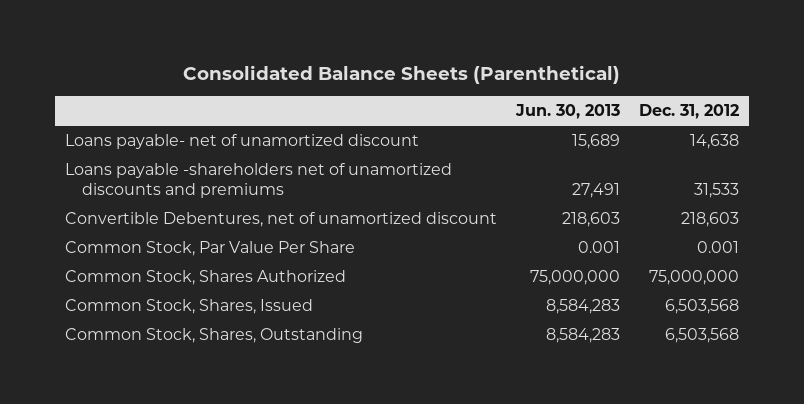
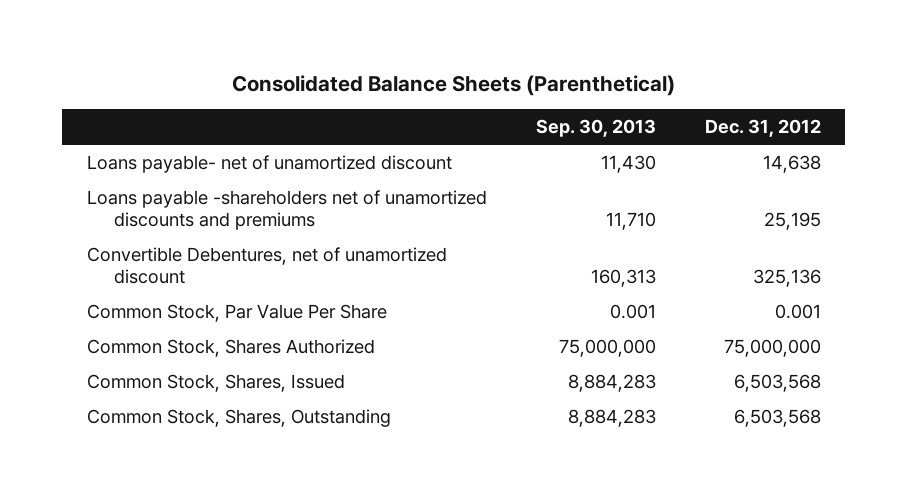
- | Jun. 30, 2013 | Dec. 31, 2012
+ | Sep. 30, 2013 | Dec. 31, 2012
- Loans payable -shareholders net of unamortized discounts and premiums | 27,491 | 31,533
- Convertible Debentures, net of unamortized discount | 218,603 | 218,603
+ Loans payable -shareholders net of unamortized discounts and premiums | 11,710 | 25,195
+ Convertible Debentures, net of unamortized discount | 160,313 | 325,136

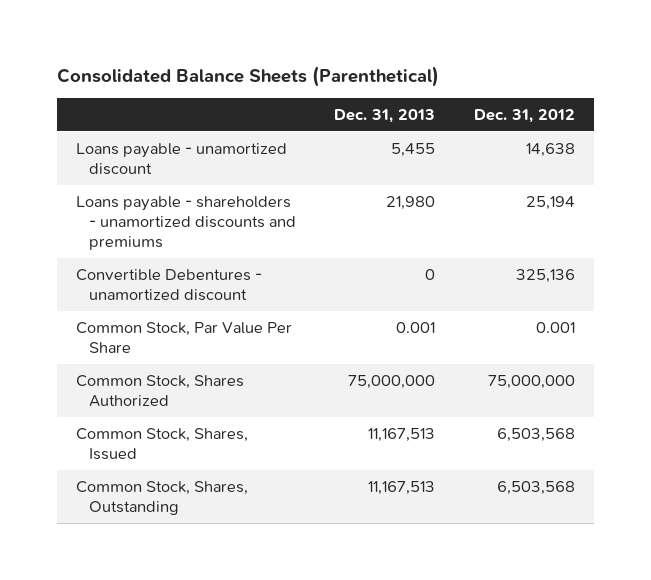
- | Sep. 30, 2013 | Dec. 31, 2012
+ | Dec. 31, 2013 | Dec. 31, 2012
- Loans payable- net of unamortized discount | 11,430 | 14,638
- Loans payable -shareholders net of unamortized discounts and premiums | 11,710 | 25,195
- Convertible Debentures, net of unamortized discount | 160,313 | 325,136
+ Loans payable - unamortized discount | 5,455 | 14,638
+ Loans payable - shareholders - unamortized discounts and premiums | 21,980 | 25,194
+ Convertible Debentures - unamortized discount | 0 | 325,136

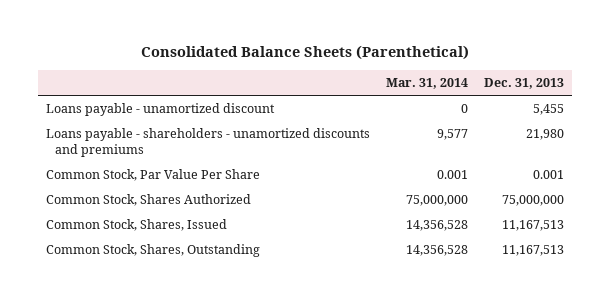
- | Dec. 31, 2013 | Dec. 31, 2012
+ | Mar. 31, 2014 | Dec. 31, 2013
- Convertible Debentures - unamortized discount | 0 | 325,136

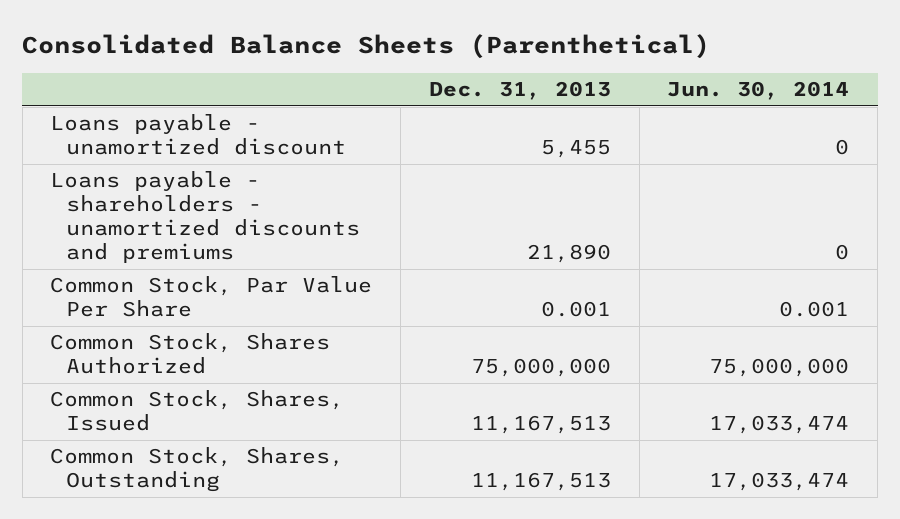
- | Mar. 31, 2014 | Dec. 31, 2013
+ | Dec. 31, 2013 | Jun. 30, 2014
- Loans payable - shareholders - unamortized discounts and premiums | 9,577 | 21,980
+ Loans payable - shareholders - unamortized discounts and premiums | 21,890 | 0

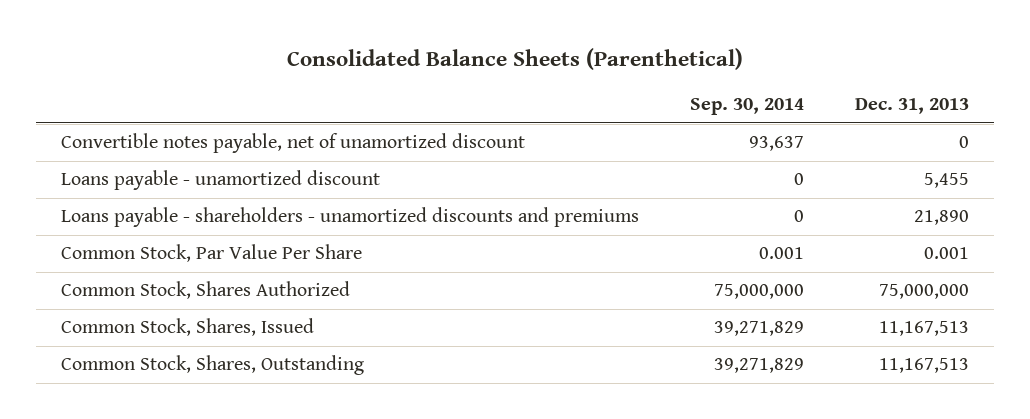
- | Dec. 31, 2013 | Jun. 30, 2014
+ | Sep. 30, 2014 | Dec. 31, 2013
+ Convertible notes payable, net of unamortized discount | 93,637 | 0

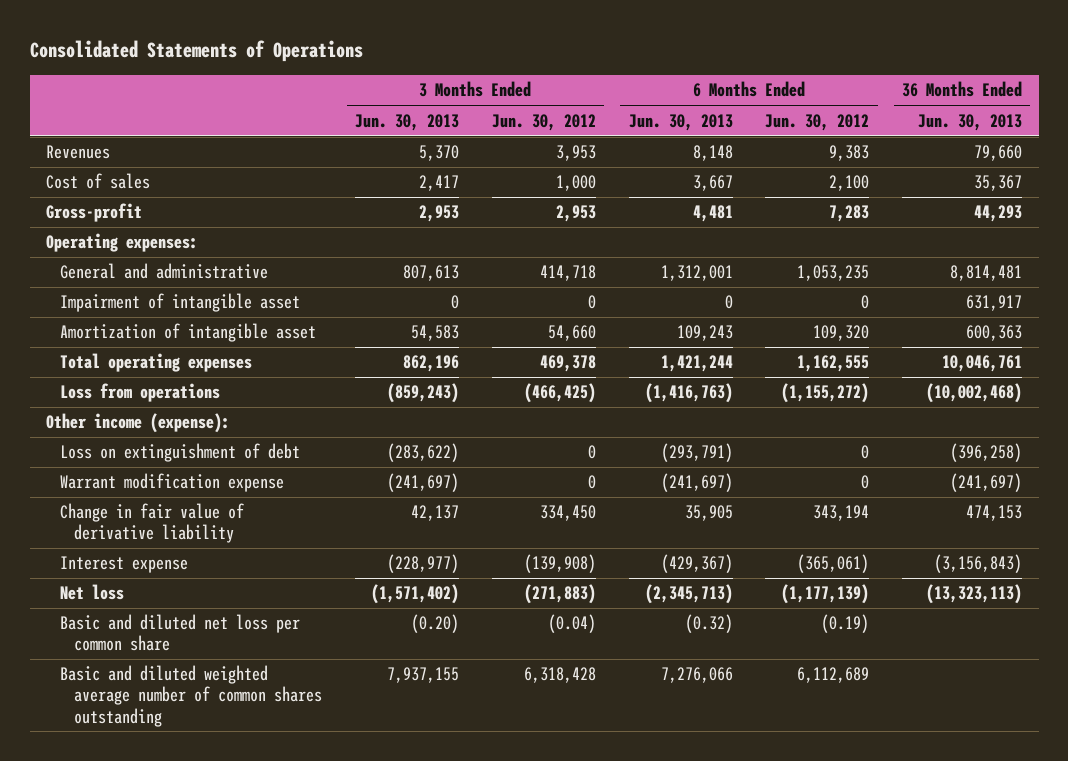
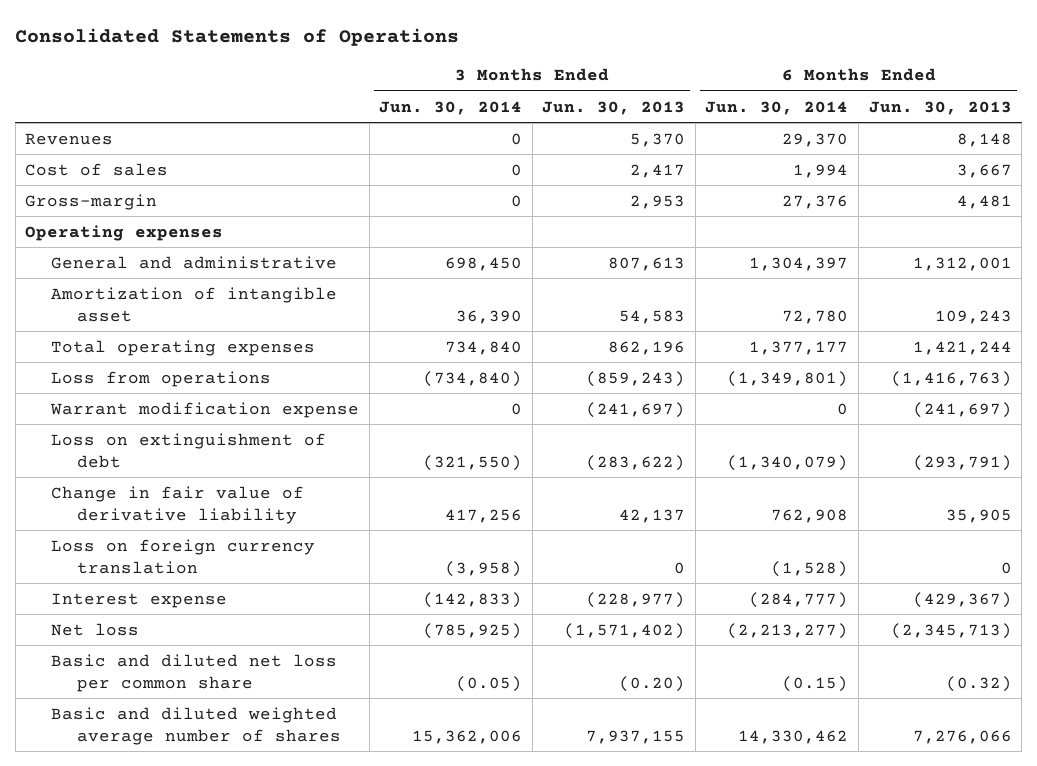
- | 3 Months Ended Jun. 30, 2013 | 3 Months Ended Jun. 30, 2012 | 6 Months Ended Jun. 30, 2013 | 6 Months Ended Jun. 30, 2012 | 36 Months Ended Jun. 30, 2013
+ | 3 Months Ended Jun. 30, 2014 | 3 Months Ended Jun. 30, 2013 | 6 Months Ended Jun. 30, 2014 | 6 Months Ended Jun. 30, 2013
- Gross-profit | 2,953 | 2,953 | 4,481 | 7,283 | 44,293
- Operating expenses:
+ Gross-margin | 0 | 2,953 | 27,376 | 4,481
+ Operating expenses
- Impairment of intangible asset | 0 | 0 | 0 | 0 | 631,917
- Other income (expense):
moved down: Loss on extinguishment of debt | (321,550) | (283,622) | (1,340,079) | (293,791)
+ Loss on foreign currency translation | (3,958) | 0 | (1,528) | 0
- Basic and diluted weighted average number of common shares outstanding | 7,937,155 | 6,318,428 | 7,276,066 | 6,112,689 |
+ Basic and diluted weighted average number of shares | 15,362,006 | 7,937,155 | 14,330,462 | 7,276,066

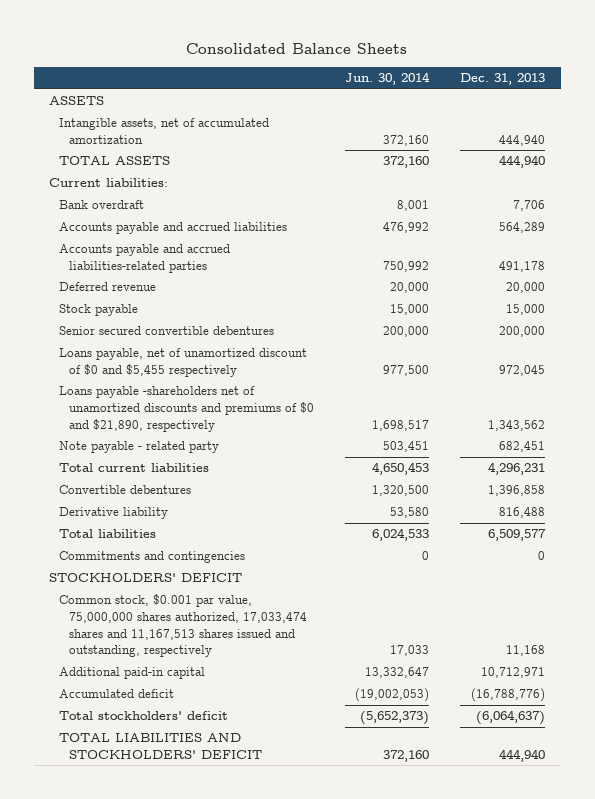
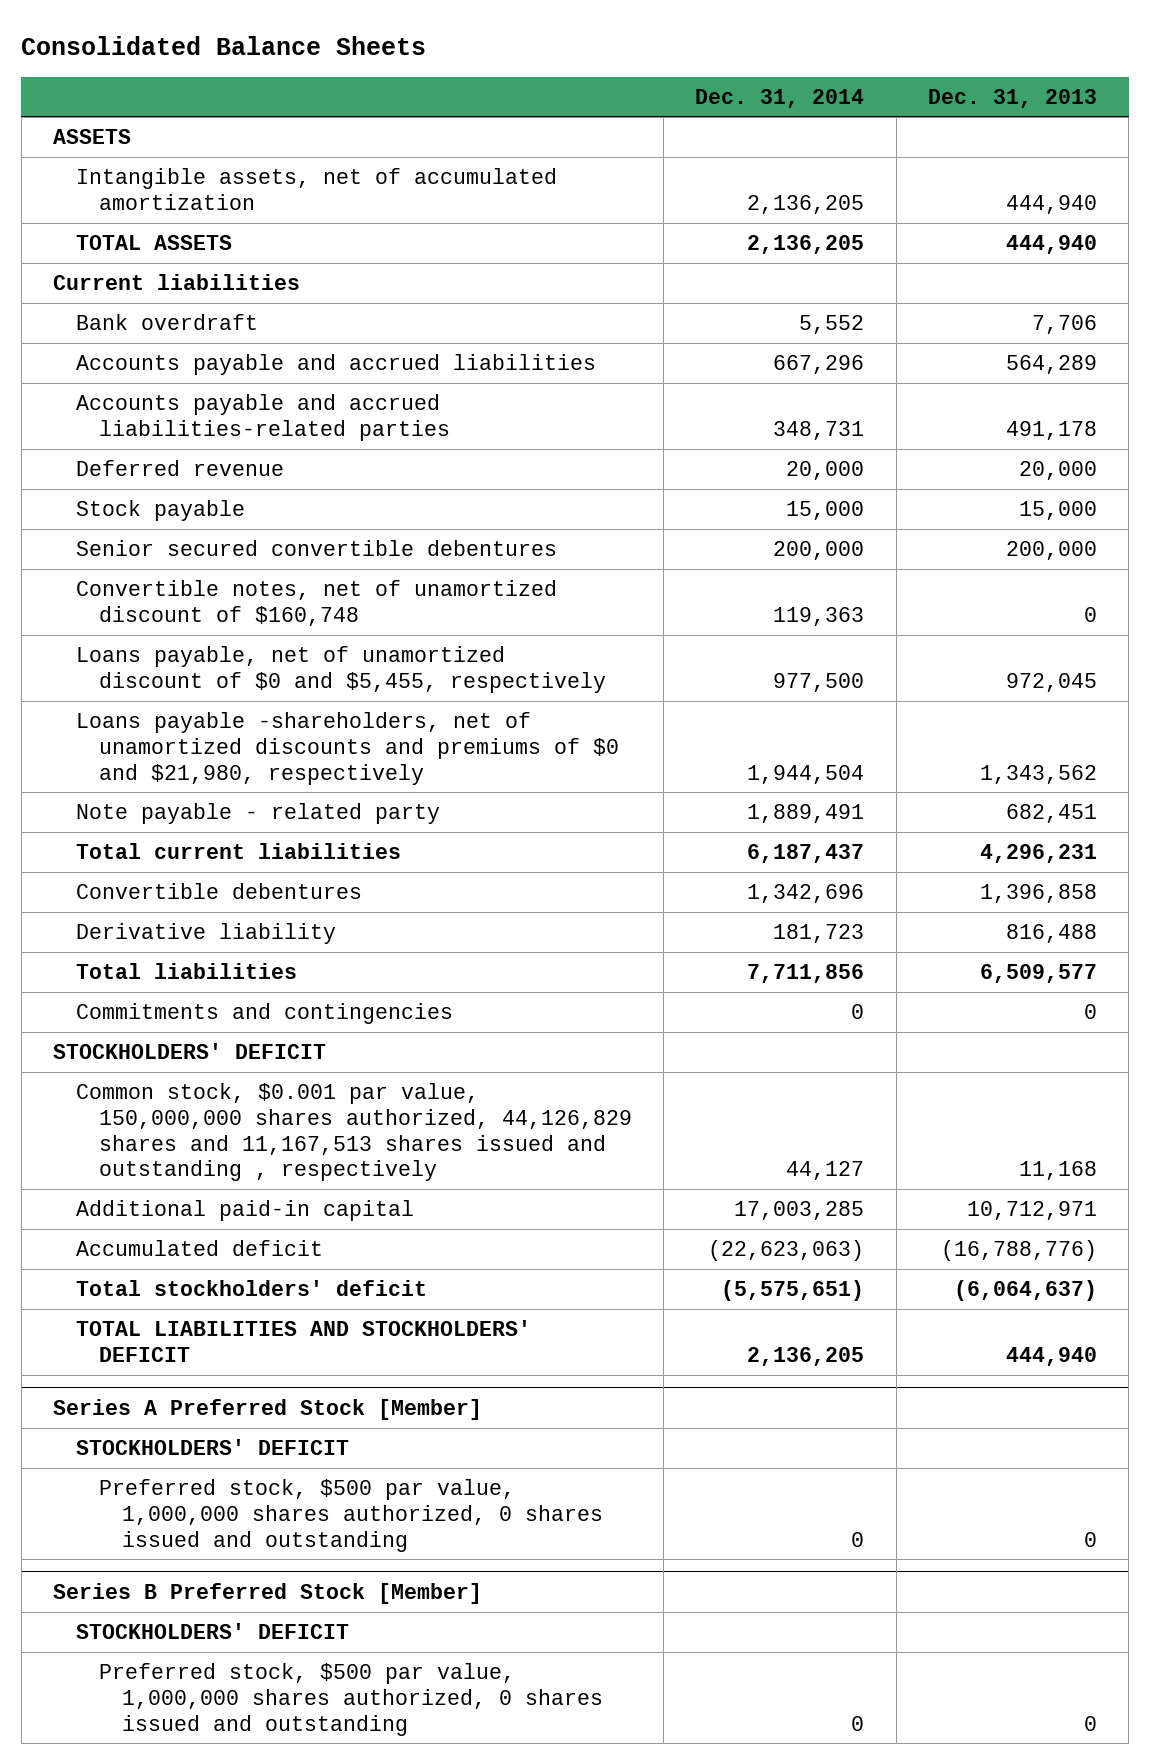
- | Jun. 30, 2014 | Dec. 31, 2013
+ | Dec. 31, 2014 | Dec. 31, 2013
- Current liabilities:
+ Current liabilities
- Loans payable, net of unamortized discount of $0 and $5,455 respectively | 977,500 | 972,045
- Loans payable -shareholders net of unamortized discounts and premiums of $0 and $21,890, respectively | 1,698,517 | 1,343,562
+ Convertible notes, net of unamortized discount of $160,748 | 119,363 | 0
+ Loans payable, net of unamortized discount of $0 and $5,455, respectively | 977,500 | 972,045
+ Loans payable -shareholders, net of unamortized discounts and premiums of $0 and $21,980, respectively | 1,944,504 | 1,343,562
- Common stock, $0.001 par value, 75,000,000 shares authorized, 17,033,474 shares and 11,167,513 shares issued and outstanding, respectively | 17,033 | 11,168
+ Common stock, $0.001 par value, 150,000,000 shares authorized, 44,126,829 shares and 11,167,513 shares issued and outstanding , respectively | 44,127 | 11,168
+ Series A Preferred Stock [Member]
+ STOCKHOLDERS' DEFICIT
+ Preferred stock, $500 par value, 1,000,000 shares authorized, 0 shares issued and outstanding | 0 | 0
+ Series B Preferred Stock [Member]
+ STOCKHOLDERS' DEFICIT
+ Preferred stock, $500 par value, 1,000,000 shares authorized, 0 shares issued and outstanding | 0 | 0

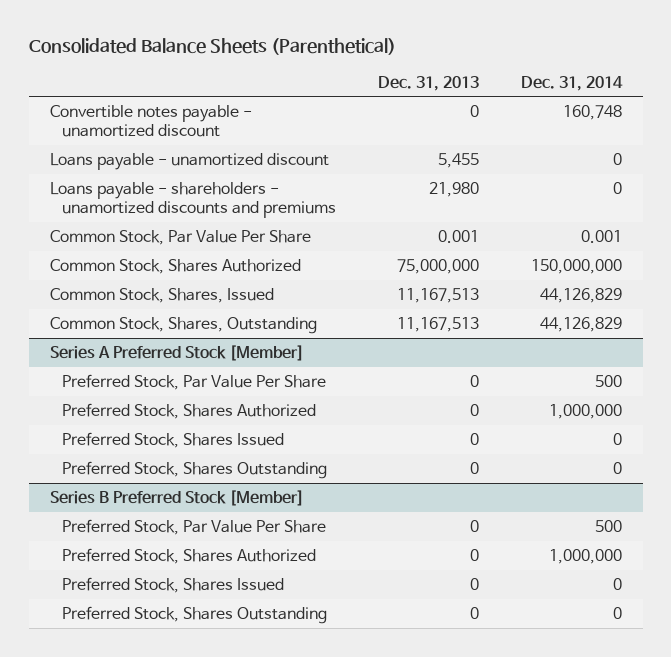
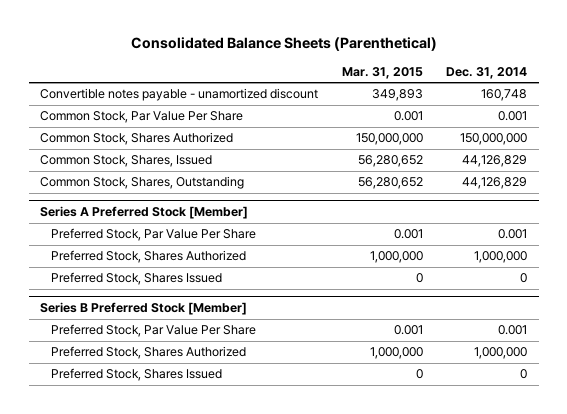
- | Dec. 31, 2013 | Dec. 31, 2014
+ | Mar. 31, 2015 | Dec. 31, 2014
- Loans payable - unamortized discount | 5,455 | 0
- Loans payable - shareholders - unamortized discounts and premiums | 21,980 | 0
@ Series A Preferred Stock [Member]
- Preferred Stock, Par Value Per Share | 0 | 500
+ Preferred Stock, Par Value Per Share | 0.001 | 0.001
- Preferred Stock, Shares Outstanding | 0 | 0
@ Series B Preferred Stock [Member]
- Preferred Stock, Par Value Per Share | 0 | 500
+ Preferred Stock, Par Value Per Share | 0.001 | 0.001
- Preferred Stock, Shares Outstanding | 0 | 0

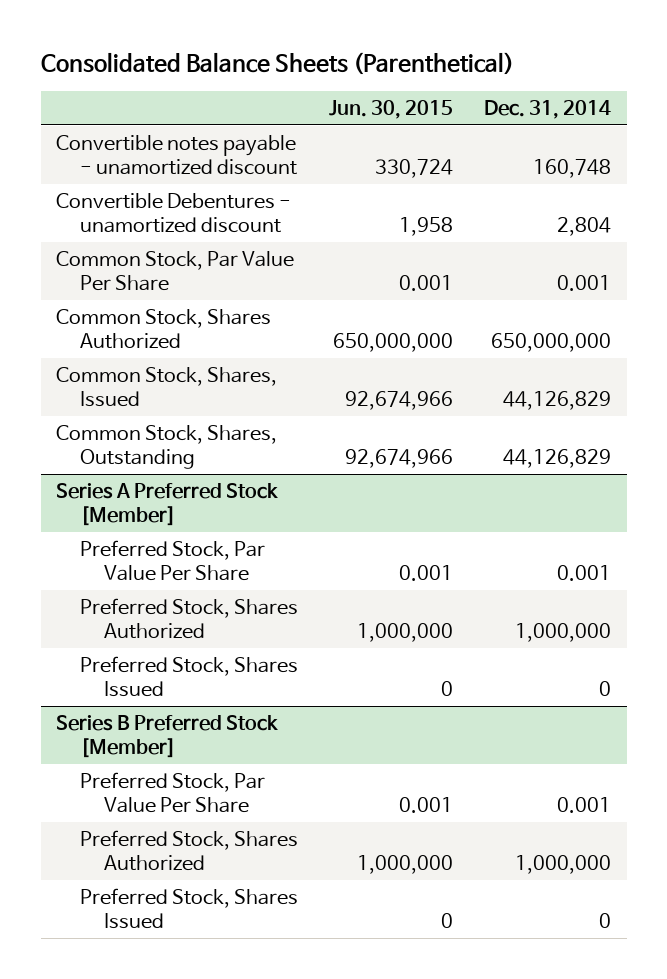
- | Mar. 31, 2015 | Dec. 31, 2014
+ | Jun. 30, 2015 | Dec. 31, 2014
+ Convertible Debentures - unamortized discount | 1,958 | 2,804
- Common Stock, Shares Authorized | 150,000,000 | 150,000,000
+ Common Stock, Shares Authorized | 650,000,000 | 650,000,000

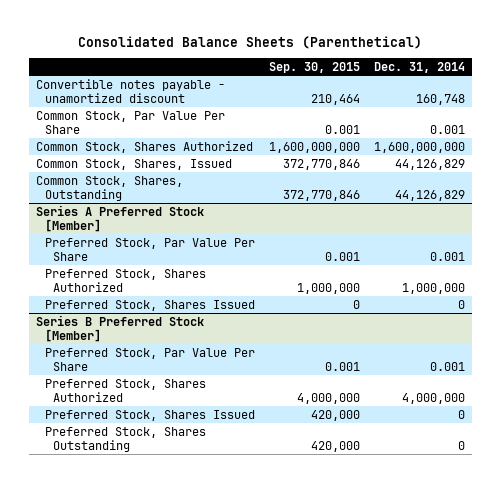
- | Jun. 30, 2015 | Dec. 31, 2014
+ | Sep. 30, 2015 | Dec. 31, 2014
- Convertible Debentures - unamortized discount | 1,958 | 2,804
- Common Stock, Shares Authorized | 650,000,000 | 650,000,000
+ Common Stock, Shares Authorized | 1,600,000,000 | 1,600,000,000
@ Series B Preferred Stock [Member]
- Preferred Stock, Shares Authorized | 1,000,000 | 1,000,000
+ Preferred Stock, Shares Authorized | 4,000,000 | 4,000,000
+ Preferred Stock, Shares Outstanding | 420,000 | 0

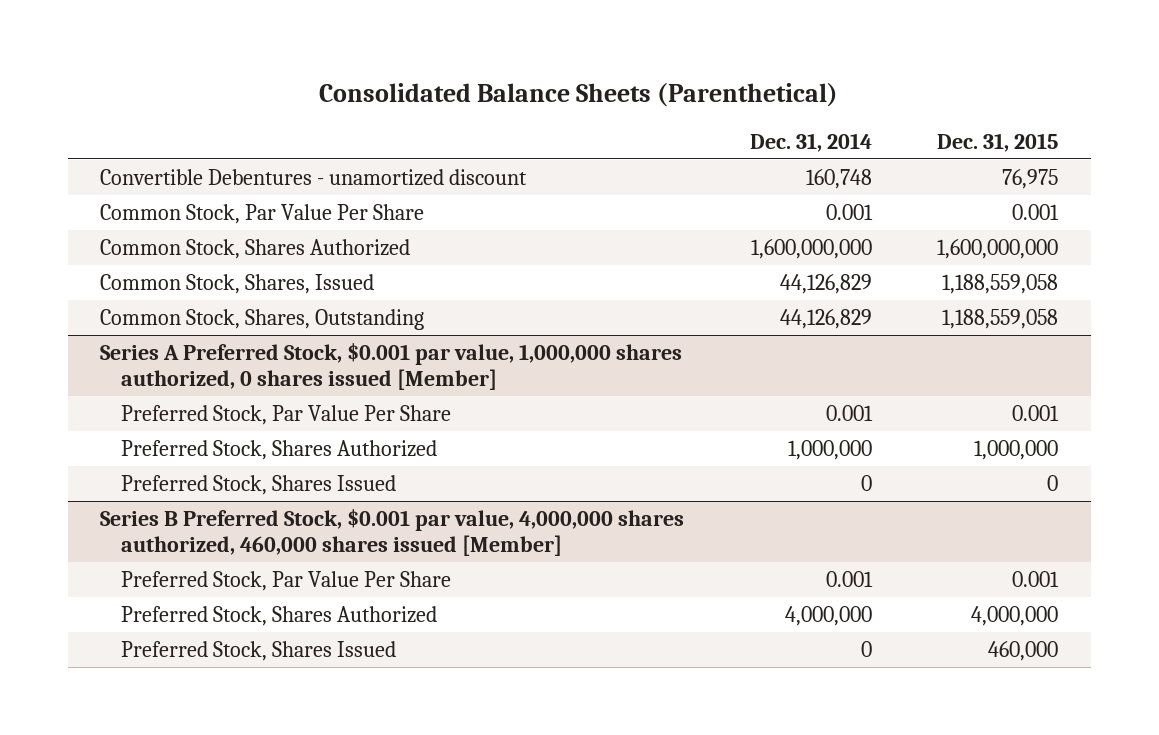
- | Sep. 30, 2015 | Dec. 31, 2014
+ | Dec. 31, 2014 | Dec. 31, 2015
- Convertible notes payable - unamortized discount | 210,464 | 160,748
+ Convertible Debentures - unamortized discount | 160,748 | 76,975
- Series A Preferred Stock [Member]
+ Series A Preferred Stock, $0.001 par value, 1,000,000 shares authorized, 0 shares issued [Member]
- Series B Preferred Stock [Member]
+ Series B Preferred Stock, $0.001 par value, 4,000,000 shares authorized, 460,000 shares issued [Member]
- Preferred Stock, Shares Outstanding | 420,000 | 0

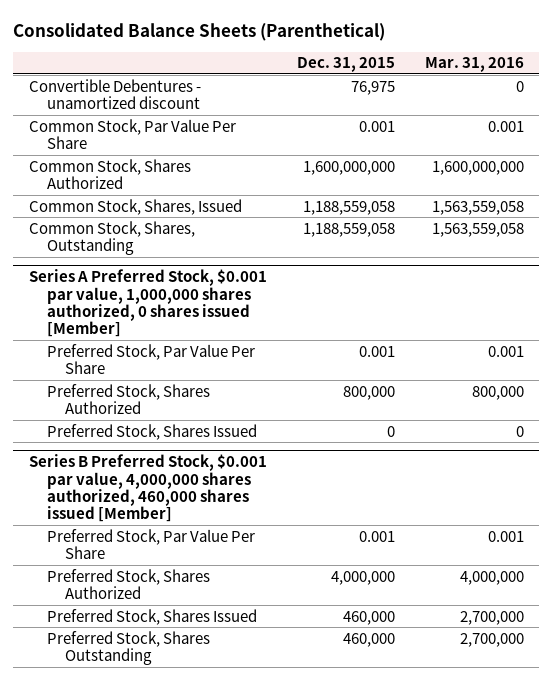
- | Dec. 31, 2014 | Dec. 31, 2015
+ | Dec. 31, 2015 | Mar. 31, 2016
@ Series A Preferred Stock, $0.001 par value, 1,000,000 shares authorized, 0 shares issued [Member]
- Preferred Stock, Shares Authorized | 1,000,000 | 1,000,000
+ Preferred Stock, Shares Authorized | 800,000 | 800,000
@ Series B Preferred Stock, $0.001 par value, 4,000,000 shares authorized, 460,000 shares issued [Member]
+ Preferred Stock, Shares Outstanding | 460,000 | 2,700,000

